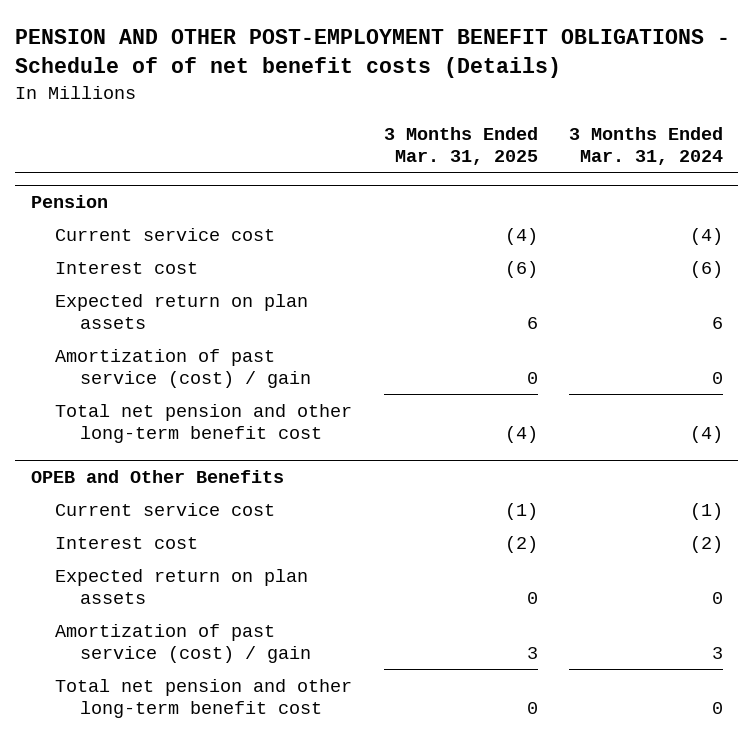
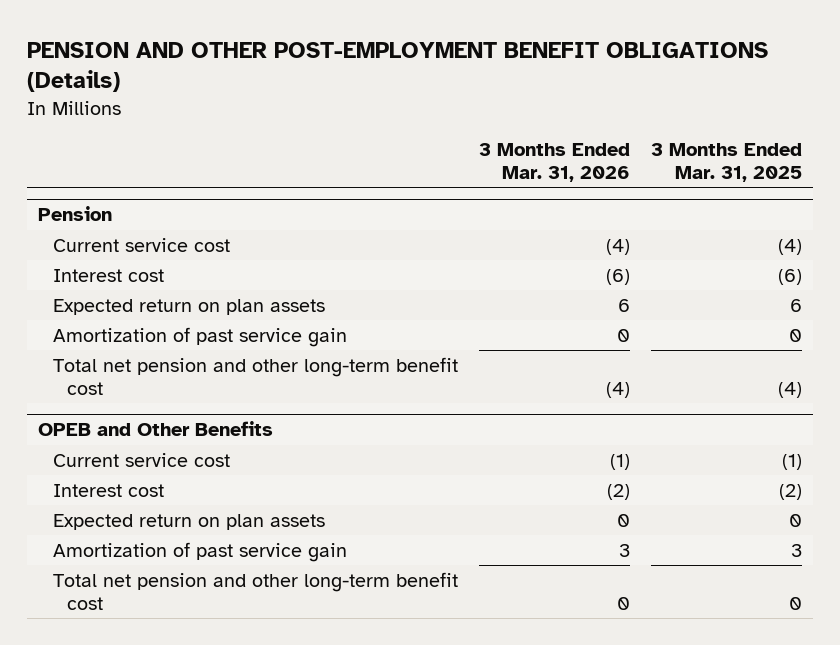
- PENSION AND OTHER POST-EMPLOYMENT BENEFIT OBLIGATIONS - Schedule of of net benefit costs (Details)
+ PENSION AND OTHER POST-EMPLOYMENT BENEFIT OBLIGATIONS (Details)
- | 3 Months Ended Mar. 31, 2025 | 3 Months Ended Mar. 31, 2024
+ | 3 Months Ended Mar. 31, 2026 | 3 Months Ended Mar. 31, 2025
@ Pension
- Amortization of past service (cost) / gain | 0 | 0
+ Amortization of past service gain | 0 | 0
@ OPEB and Other Benefits
- Amortization of past service (cost) / gain | 3 | 3
+ Amortization of past service gain | 3 | 3

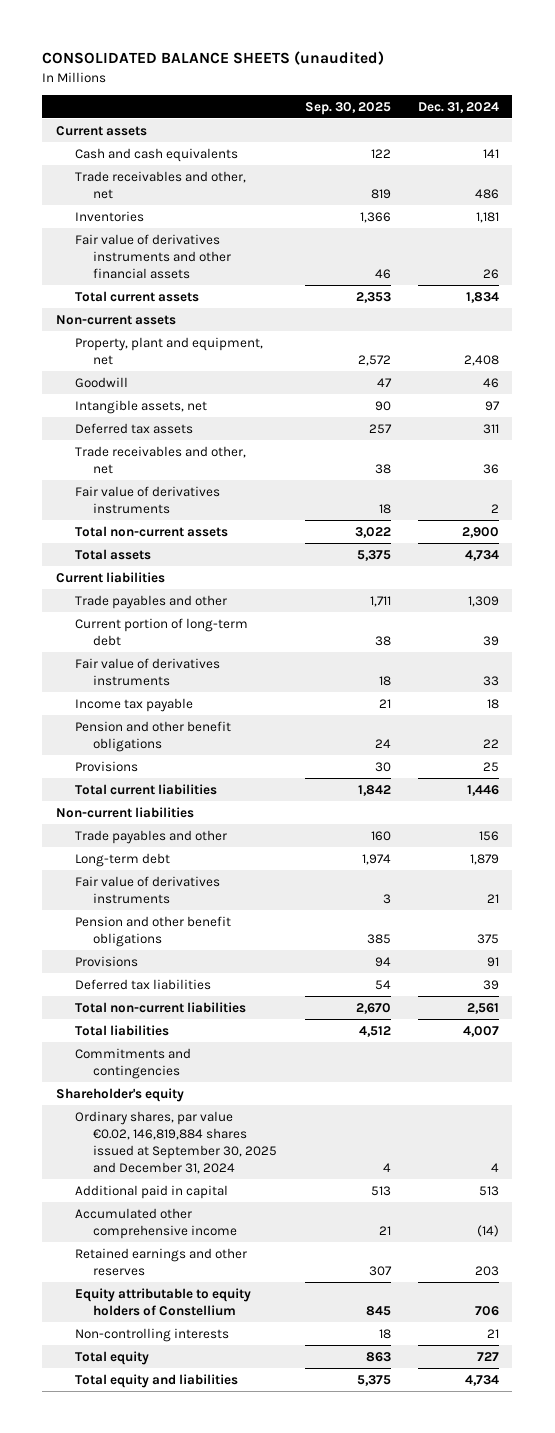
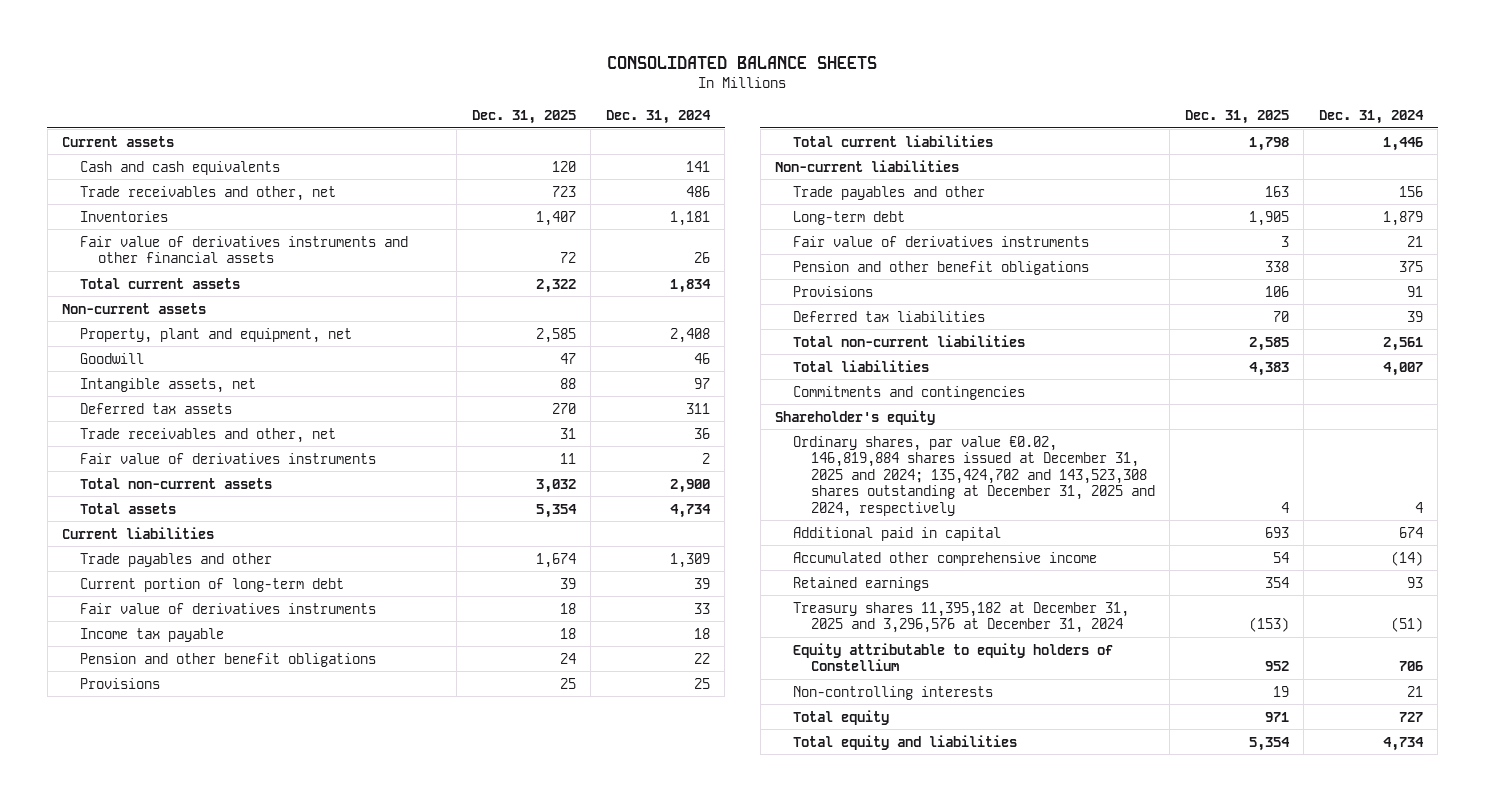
- CONSOLIDATED BALANCE SHEETS (unaudited)
+ CONSOLIDATED BALANCE SHEETS
- | Sep. 30, 2025 | Dec. 31, 2024
+ | Dec. 31, 2025 | Dec. 31, 2024
- Ordinary shares, par value €0.02, 146,819,884 shares issued at September 30, 2025 and December 31, 2024 | 4 | 4
- Additional paid in capital | 513 | 513
+ Ordinary shares, par value €0.02, 146,819,884 shares issued at December 31, 2025 and 2024; 135,424,702 and 143,523,308 shares outstanding at December 31, 2025 and 2024, respectively | 4 | 4
+ Additional paid in capital | 693 | 674
- Retained earnings and other reserves | 307 | 203
+ Retained earnings | 354 | 93
+ Treasury shares 11,395,182 at December 31, 2025 and 3,296,576 at December 31, 2024 | (153) | (51)

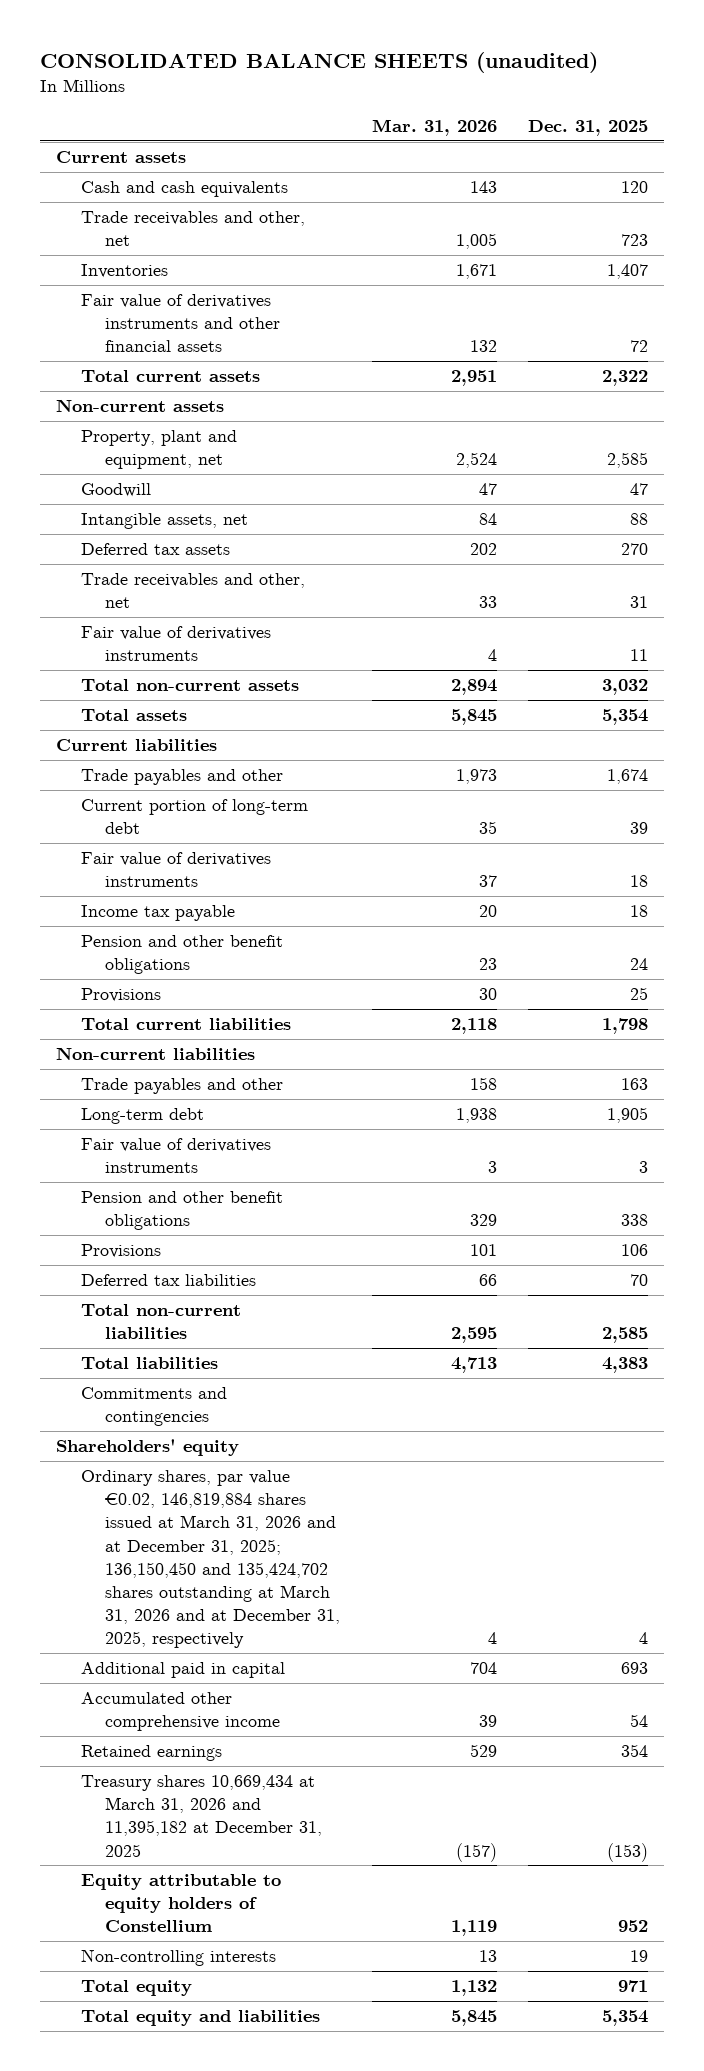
- CONSOLIDATED BALANCE SHEETS
+ CONSOLIDATED BALANCE SHEETS (unaudited)
- | Dec. 31, 2025 | Dec. 31, 2024
+ | Mar. 31, 2026 | Dec. 31, 2025
- Shareholder's equity
- Ordinary shares, par value €0.02, 146,819,884 shares issued at December 31, 2025 and 2024; 135,424,702 and 143,523,308 shares outstanding at December 31, 2025 and 2024, respectively | 4 | 4
+ Shareholders' equity
+ Ordinary shares, par value €0.02, 146,819,884 shares issued at March 31, 2026 and at December 31, 2025; 136,150,450 and 135,424,702 shares outstanding at March 31, 2026 and at December 31, 2025, respectively | 4 | 4
- Treasury shares 11,395,182 at December 31, 2025 and 3,296,576 at December 31, 2024 | (153) | (51)
+ Treasury shares 10,669,434 at March 31, 2026 and 11,395,182 at December 31, 2025 | (157) | (153)

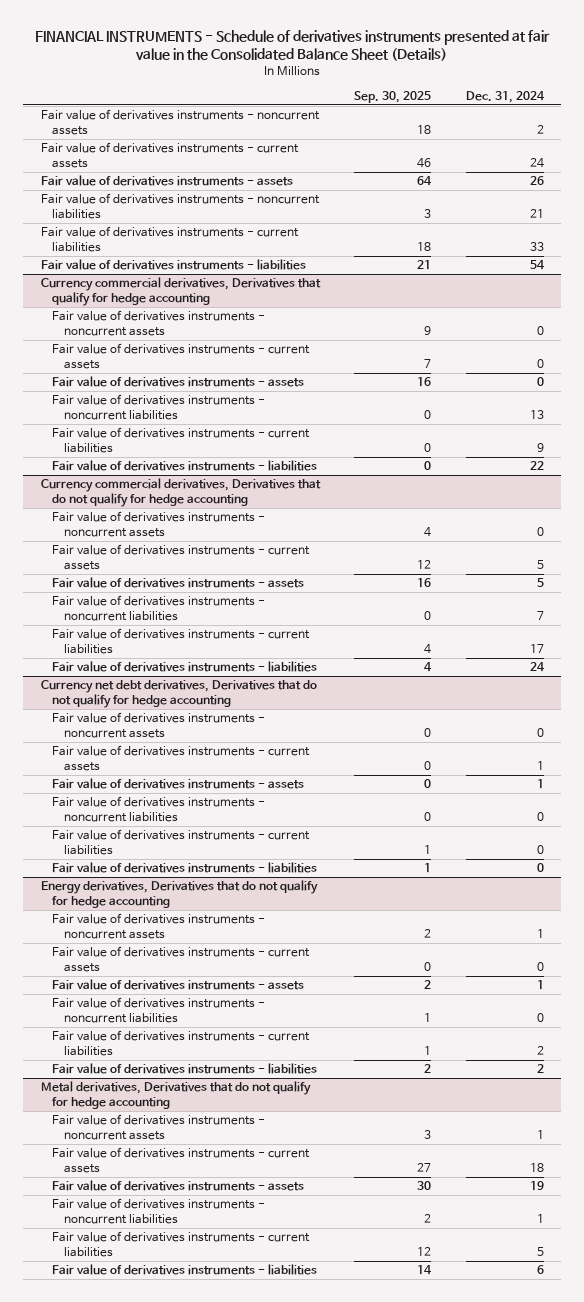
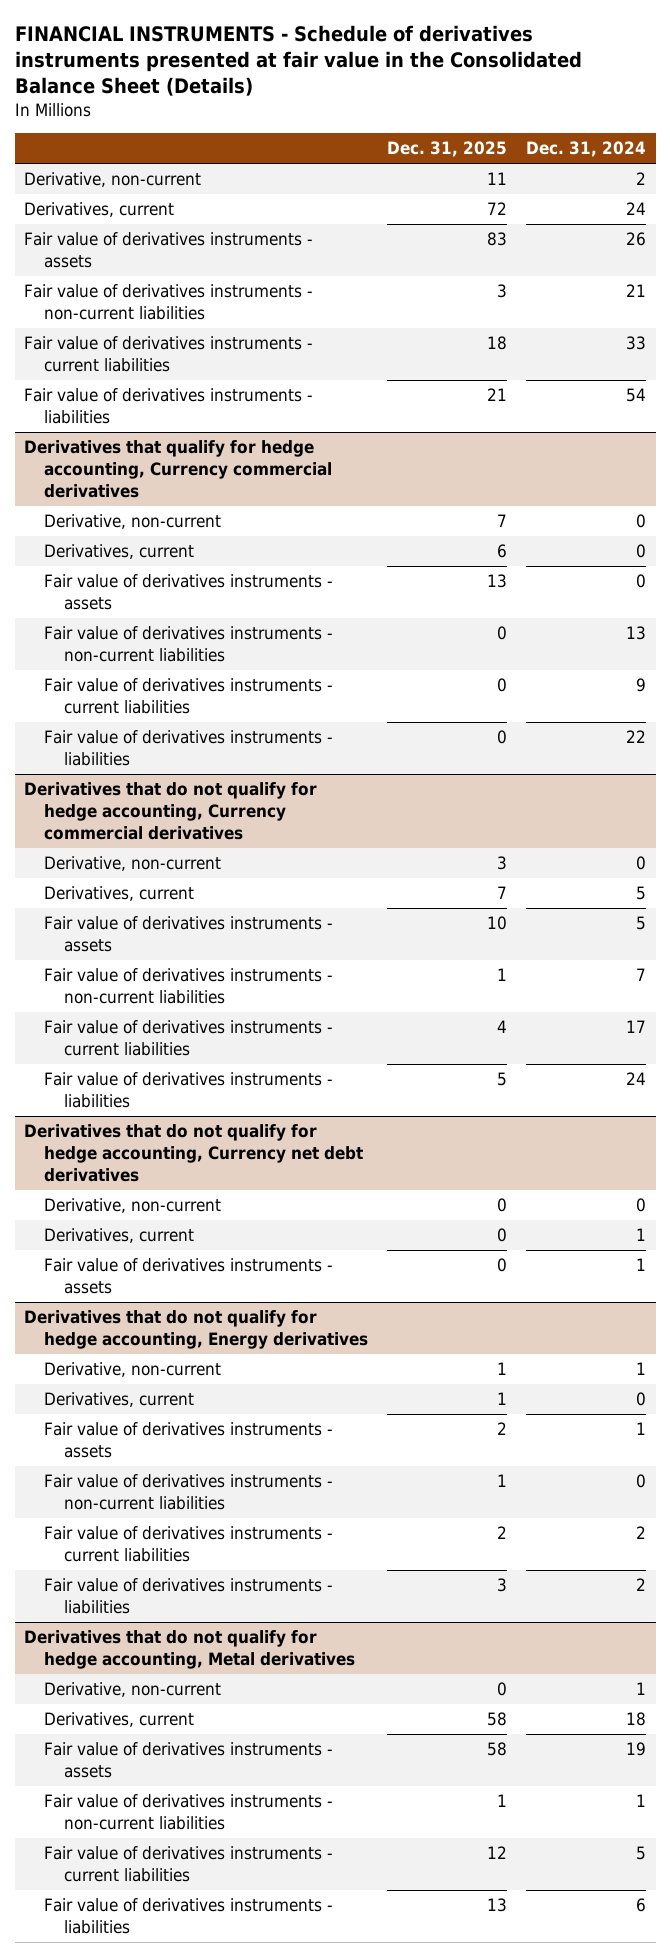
- | Sep. 30, 2025 | Dec. 31, 2024
+ | Dec. 31, 2025 | Dec. 31, 2024
- Fair value of derivatives instruments - noncurrent assets | 18 | 2
- Fair value of derivatives instruments - current assets | 46 | 24
+ Derivative, non-current | 11 | 2
+ Derivatives, current | 72 | 24
- Fair value of derivatives instruments - noncurrent liabilities | 3 | 21
+ Fair value of derivatives instruments - non-current liabilities | 3 | 21
- Currency commercial derivatives, Derivatives that qualify for hedge accounting
- Fair value of derivatives instruments - noncurrent assets | 9 | 0
- Fair value of derivatives instruments - current assets | 7 | 0
+ Derivatives that qualify for hedge accounting, Currency commercial derivatives
+ Derivative, non-current | 7 | 0
+ Derivatives, current | 6 | 0
- Fair value of derivatives instruments - noncurrent liabilities | 0 | 13
+ Fair value of derivatives instruments - non-current liabilities | 0 | 13
- Currency commercial derivatives, Derivatives that do not qualify for hedge accounting
- Fair value of derivatives instruments - noncurrent assets | 4 | 0
- Fair value of derivatives instruments - current assets | 12 | 5
+ Derivatives that do not qualify for hedge accounting, Currency commercial derivatives
+ Derivative, non-current | 3 | 0
+ Derivatives, current | 7 | 5
- Fair value of derivatives instruments - noncurrent liabilities | 0 | 7
+ Fair value of derivatives instruments - non-current liabilities | 1 | 7
- Currency net debt derivatives, Derivatives that do not qualify for hedge accounting
- Fair value of derivatives instruments - noncurrent assets | 0 | 0
- Fair value of derivatives instruments - current assets | 0 | 1
+ Derivatives that do not qualify for hedge accounting, Currency net debt derivatives
+ Derivative, non-current | 0 | 0
+ Derivatives, current | 0 | 1
- Fair value of derivatives instruments - noncurrent liabilities | 0 | 0
- Fair value of derivatives instruments - current liabilities | 1 | 0
- Fair value of derivatives instruments - liabilities | 1 | 0
- Energy derivatives, Derivatives that do not qualify for hedge accounting
- Fair value of derivatives instruments - noncurrent assets | 2 | 1
- Fair value of derivatives instruments - current assets | 0 | 0
+ Derivatives that do not qualify for hedge accounting, Energy derivatives
+ Derivative, non-current | 1 | 1
+ Derivatives, current | 1 | 0
- Fair value of derivatives instruments - noncurrent liabilities | 1 | 0
+ Fair value of derivatives instruments - non-current liabilities | 1 | 0
- Metal derivatives, Derivatives that do not qualify for hedge accounting
- Fair value of derivatives instruments - noncurrent assets | 3 | 1
- Fair value of derivatives instruments - current assets | 27 | 18
+ Derivatives that do not qualify for hedge accounting, Metal derivatives
+ Derivative, non-current | 0 | 1
+ Derivatives, current | 58 | 18
- Fair value of derivatives instruments - noncurrent liabilities | 2 | 1
+ Fair value of derivatives instruments - non-current liabilities | 1 | 1

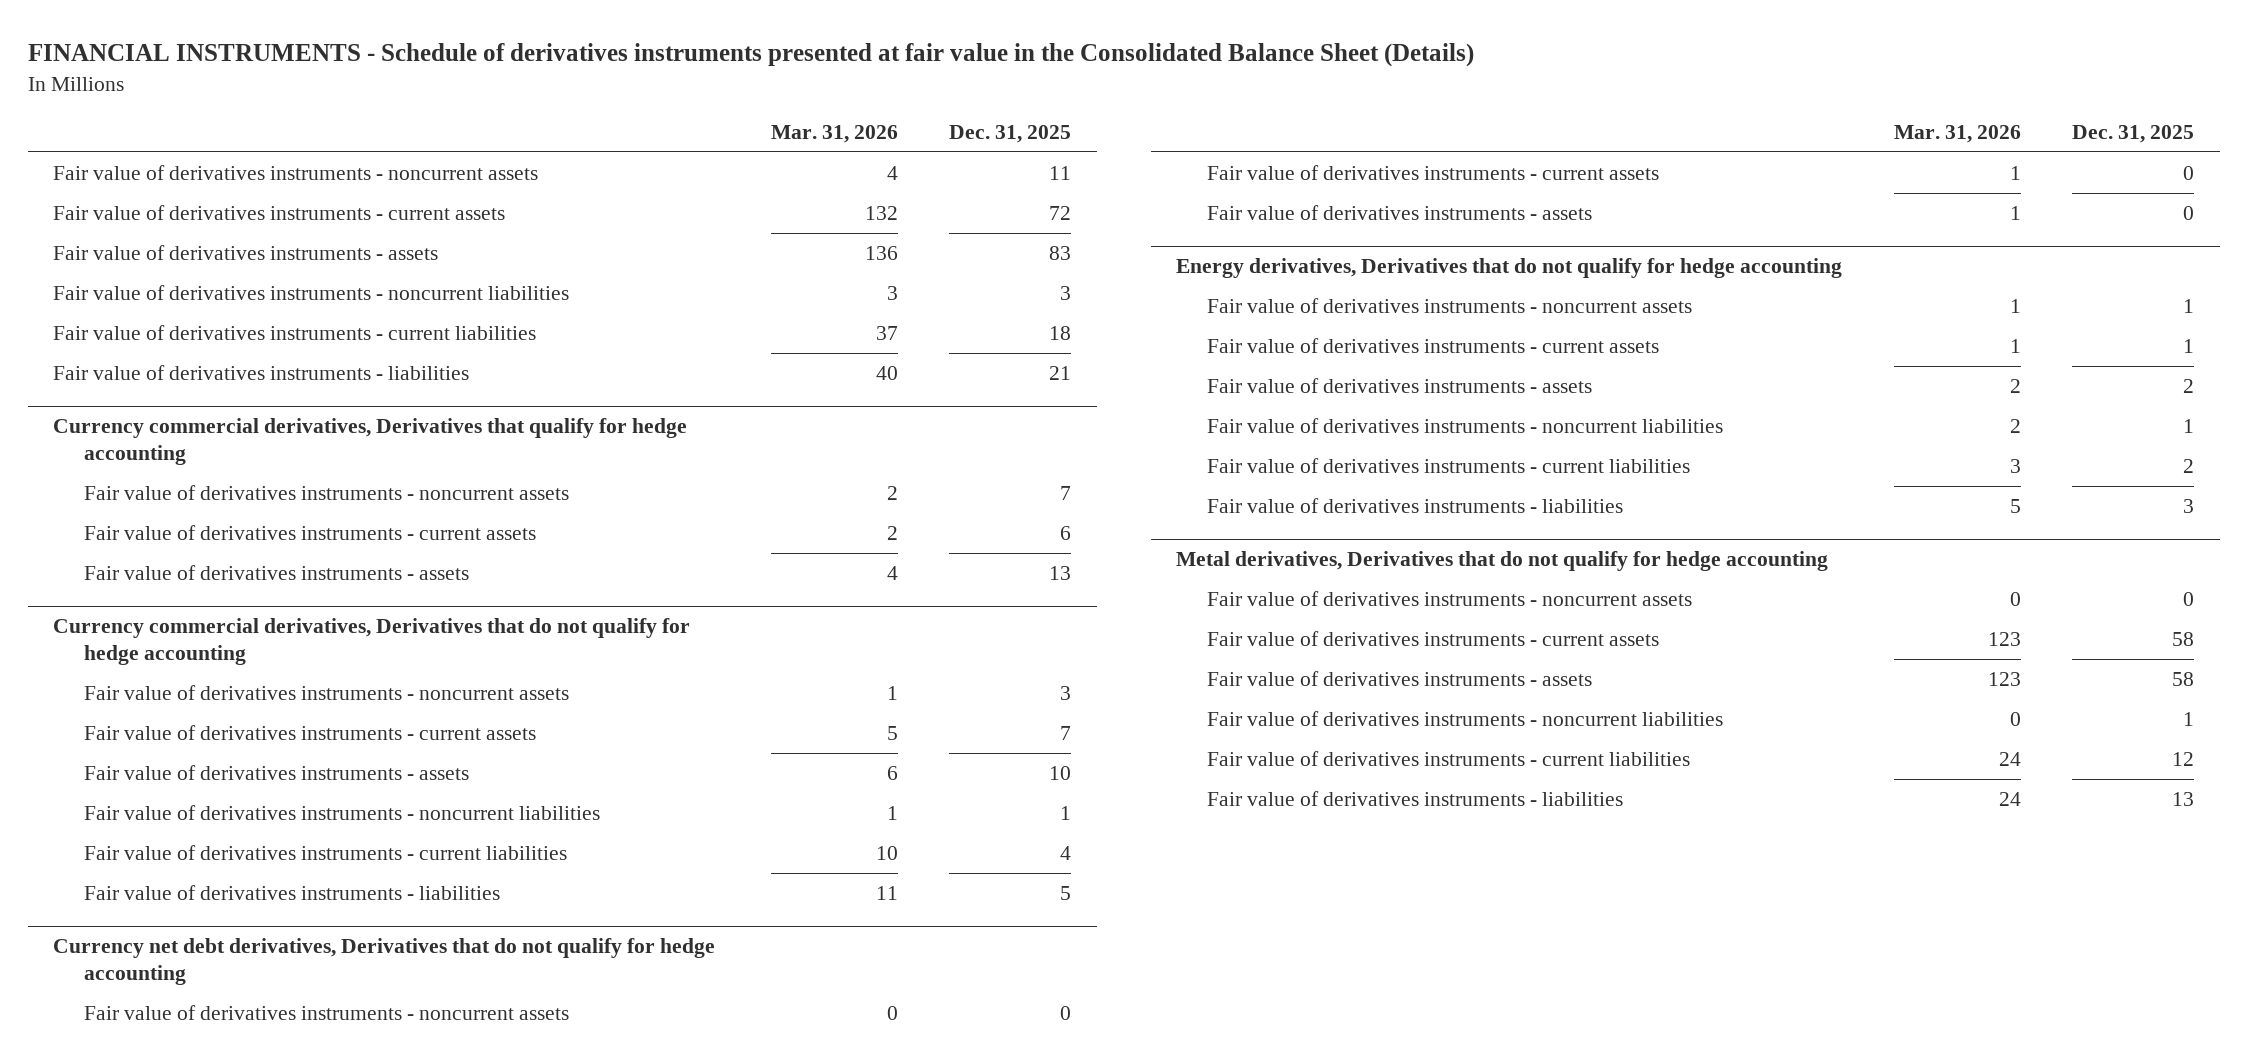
- | Dec. 31, 2025 | Dec. 31, 2024
+ | Mar. 31, 2026 | Dec. 31, 2025
- Derivative, non-current | 11 | 2
- Derivatives, current | 72 | 24
+ Fair value of derivatives instruments - noncurrent assets | 4 | 11
+ Fair value of derivatives instruments - current assets | 132 | 72
- Fair value of derivatives instruments - non-current liabilities | 3 | 21
+ Fair value of derivatives instruments - noncurrent liabilities | 3 | 3
- Derivatives that qualify for hedge accounting, Currency commercial derivatives
- Derivative, non-current | 7 | 0
- Derivatives, current | 6 | 0
+ Currency commercial derivatives, Derivatives that qualify for hedge accounting
+ Fair value of derivatives instruments - noncurrent assets | 2 | 7
+ Fair value of derivatives instruments - current assets | 2 | 6
- Fair value of derivatives instruments - non-current liabilities | 0 | 13
- Fair value of derivatives instruments - current liabilities | 0 | 9
- Fair value of derivatives instruments - liabilities | 0 | 22
- Derivatives that do not qualify for hedge accounting, Currency commercial derivatives
- Derivative, non-current | 3 | 0
- Derivatives, current | 7 | 5
+ Currency commercial derivatives, Derivatives that do not qualify for hedge accounting
+ Fair value of derivatives instruments - noncurrent assets | 1 | 3
+ Fair value of derivatives instruments - current assets | 5 | 7
- Fair value of derivatives instruments - non-current liabilities | 1 | 7
+ Fair value of derivatives instruments - noncurrent liabilities | 1 | 1
- Derivatives that do not qualify for hedge accounting, Currency net debt derivatives
- Derivative, non-current | 0 | 0
- Derivatives, current | 0 | 1
+ Currency net debt derivatives, Derivatives that do not qualify for hedge accounting
+ Fair value of derivatives instruments - noncurrent assets | 0 | 0
+ Fair value of derivatives instruments - current assets | 1 | 0
- Derivatives that do not qualify for hedge accounting, Energy derivatives
- Derivative, non-current | 1 | 1
- Derivatives, current | 1 | 0
+ Energy derivatives, Derivatives that do not qualify for hedge accounting
+ Fair value of derivatives instruments - noncurrent assets | 1 | 1
+ Fair value of derivatives instruments - current assets | 1 | 1
- Fair value of derivatives instruments - non-current liabilities | 1 | 0
+ Fair value of derivatives instruments - noncurrent liabilities | 2 | 1
- Derivatives that do not qualify for hedge accounting, Metal derivatives
- Derivative, non-current | 0 | 1
- Derivatives, current | 58 | 18
+ Metal derivatives, Derivatives that do not qualify for hedge accounting
+ Fair value of derivatives instruments - noncurrent assets | 0 | 0
+ Fair value of derivatives instruments - current assets | 123 | 58
- Fair value of derivatives instruments - non-current liabilities | 1 | 1
+ Fair value of derivatives instruments - noncurrent liabilities | 0 | 1

